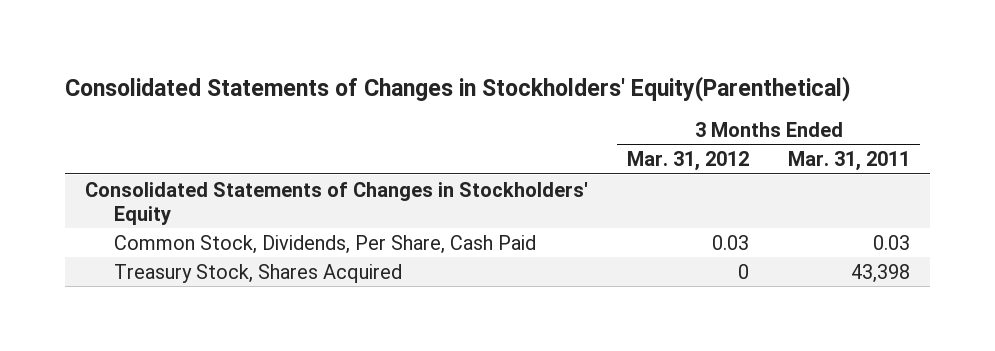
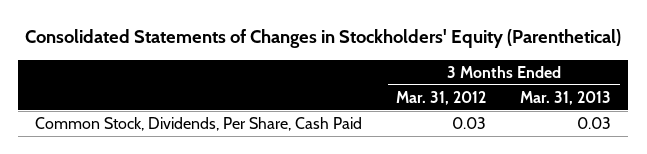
- Consolidated Statements of Changes in Stockholders' Equity(Parenthetical)
+ Consolidated Statements of Changes in Stockholders' Equity (Parenthetical)
- | 3 Months Ended Mar. 31, 2012 | 3 Months Ended Mar. 31, 2011
+ | 3 Months Ended Mar. 31, 2012 | 3 Months Ended Mar. 31, 2013
- Consolidated Statements of Changes in Stockholders' Equity
- Treasury Stock, Shares Acquired | 0 | 43,398

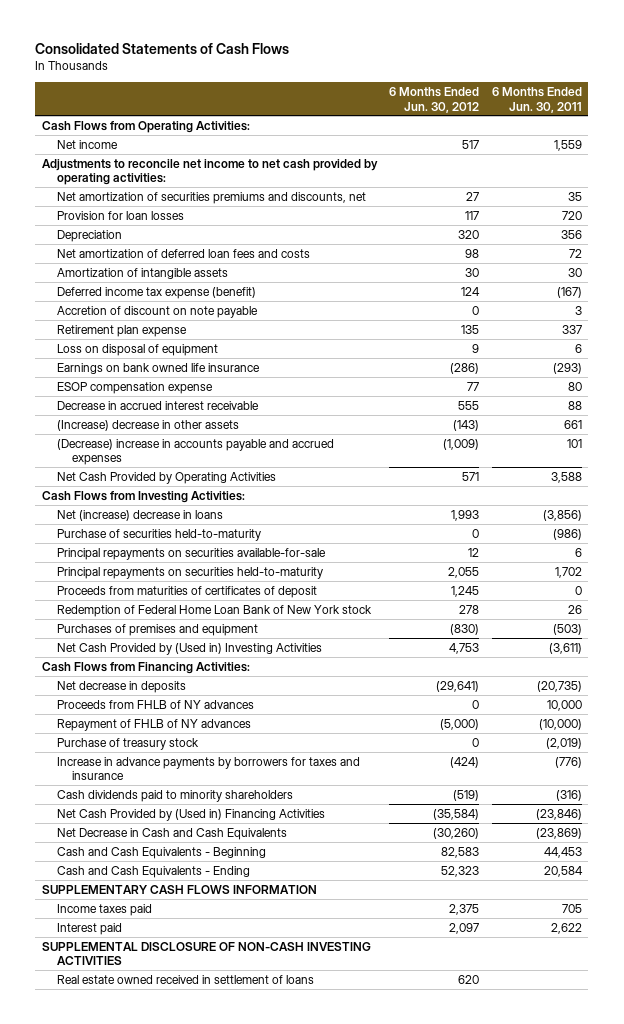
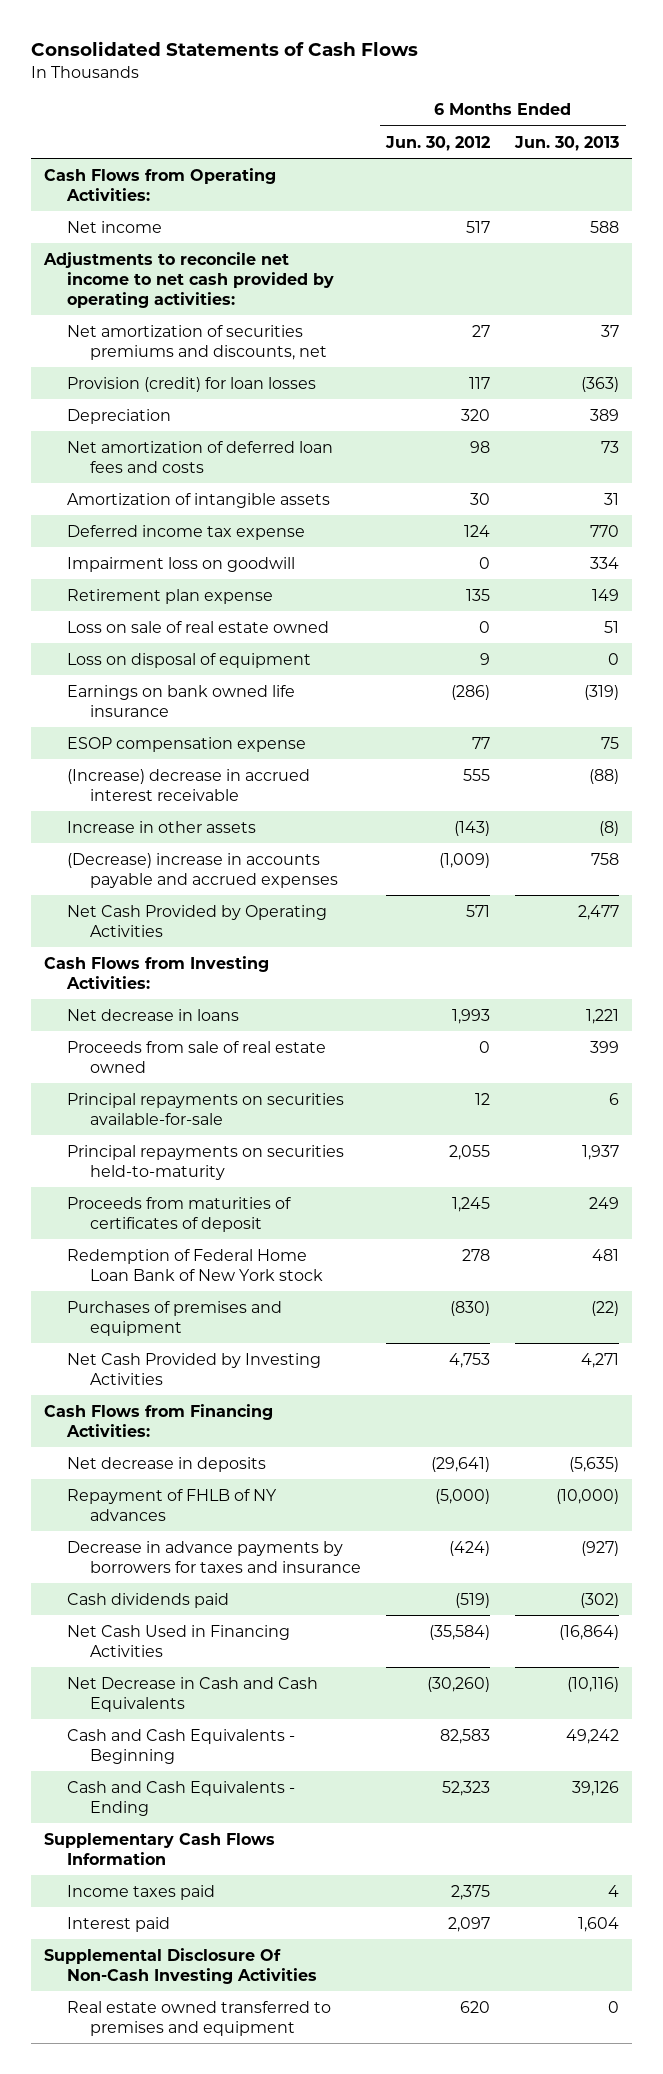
- | 6 Months Ended Jun. 30, 2012 | 6 Months Ended Jun. 30, 2011
+ | 6 Months Ended Jun. 30, 2012 | 6 Months Ended Jun. 30, 2013
- Provision for loan losses | 117 | 720
+ Provision (credit) for loan losses | 117 | (363)
- Deferred income tax expense (benefit) | 124 | (167)
- Accretion of discount on note payable | 0 | 3
+ Deferred income tax expense | 124 | 770
+ Impairment loss on goodwill | 0 | 334
+ Loss on sale of real estate owned | 0 | 51
- Decrease in accrued interest receivable | 555 | 88
- (Increase) decrease in other assets | (143) | 661
+ (Increase) decrease in accrued interest receivable | 555 | (88)
+ Increase in other assets | (143) | (8)
- Net (increase) decrease in loans | 1,993 | (3,856)
- Purchase of securities held-to-maturity | 0 | (986)
+ Net decrease in loans | 1,993 | 1,221
+ Proceeds from sale of real estate owned | 0 | 399
- Net Cash Provided by (Used in) Investing Activities | 4,753 | (3,611)
+ Net Cash Provided by Investing Activities | 4,753 | 4,271
- Proceeds from FHLB of NY advances | 0 | 10,000
- Purchase of treasury stock | 0 | (2,019)
- Increase in advance payments by borrowers for taxes and insurance | (424) | (776)
- Cash dividends paid to minority shareholders | (519) | (316)
- Net Cash Provided by (Used in) Financing Activities | (35,584) | (23,846)
+ Decrease in advance payments by borrowers for taxes and insurance | (424) | (927)
+ Cash dividends paid | (519) | (302)
+ Net Cash Used in Financing Activities | (35,584) | (16,864)
- SUPPLEMENTARY CASH FLOWS INFORMATION
+ Supplementary Cash Flows Information
- SUPPLEMENTAL DISCLOSURE OF NON-CASH INVESTING ACTIVITIES
- Real estate owned received in settlement of loans | 620 |
+ Supplemental Disclosure Of Non-Cash Investing Activities
+ Real estate owned transferred to premises and equipment | 620 | 0

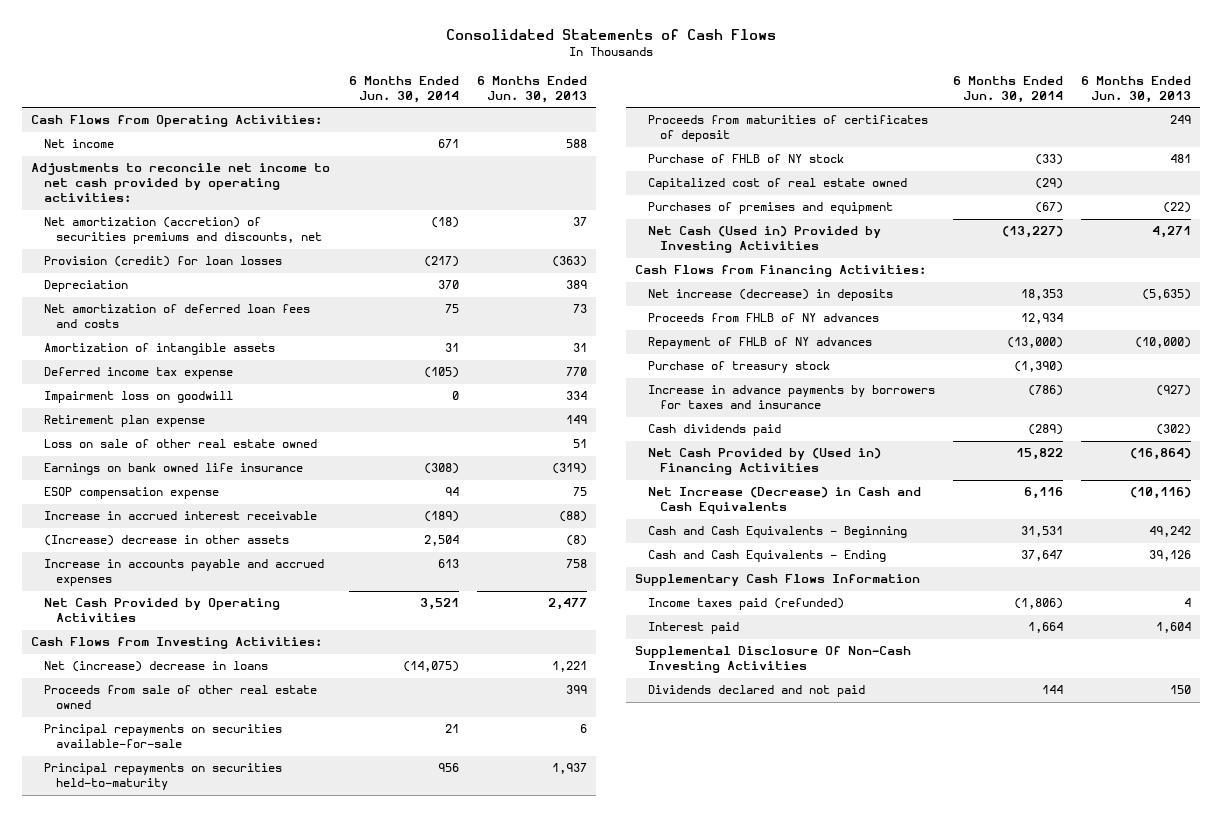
- | 6 Months Ended Jun. 30, 2012 | 6 Months Ended Jun. 30, 2013
+ | 6 Months Ended Jun. 30, 2014 | 6 Months Ended Jun. 30, 2013
- Net amortization of securities premiums and discounts, net | 27 | 37
+ Net amortization (accretion) of securities premiums and discounts, net | (18) | 37
- Loss on sale of real estate owned | 0 | 51
- Loss on disposal of equipment | 9 | 0
+ Loss on sale of other real estate owned | | 51
- (Increase) decrease in accrued interest receivable | 555 | (88)
- Increase in other assets | (143) | (8)
- (Decrease) increase in accounts payable and accrued expenses | (1,009) | 758
+ Increase in accrued interest receivable | (189) | (88)
+ (Increase) decrease in other assets | 2,504 | (8)
+ Increase in accounts payable and accrued expenses | 613 | 758
- Net decrease in loans | 1,993 | 1,221
- Proceeds from sale of real estate owned | 0 | 399
+ Net (increase) decrease in loans | (14,075) | 1,221
+ Proceeds from sale of other real estate owned | | 399
- Redemption of Federal Home Loan Bank of New York stock | 278 | 481
+ Purchase of FHLB of NY stock | (33) | 481
+ Capitalized cost of real estate owned | (29) |
- Net Cash Provided by Investing Activities | 4,753 | 4,271
+ Net Cash (Used in) Provided by Investing Activities | (13,227) | 4,271
- Net decrease in deposits | (29,641) | (5,635)
+ Net increase (decrease) in deposits | 18,353 | (5,635)
+ Proceeds from FHLB of NY advances | 12,934 |
- Decrease in advance payments by borrowers for taxes and insurance | (424) | (927)
+ Purchase of treasury stock | (1,390) |
+ Increase in advance payments by borrowers for taxes and insurance | (786) | (927)
- Net Cash Used in Financing Activities | (35,584) | (16,864)
- Net Decrease in Cash and Cash Equivalents | (30,260) | (10,116)
+ Net Cash Provided by (Used in) Financing Activities | 15,822 | (16,864)
+ Net Increase (Decrease) in Cash and Cash Equivalents | 6,116 | (10,116)
- Income taxes paid | 2,375 | 4
+ Income taxes paid (refunded) | (1,806) | 4
- Real estate owned transferred to premises and equipment | 620 | 0
+ Dividends declared and not paid | 144 | 150

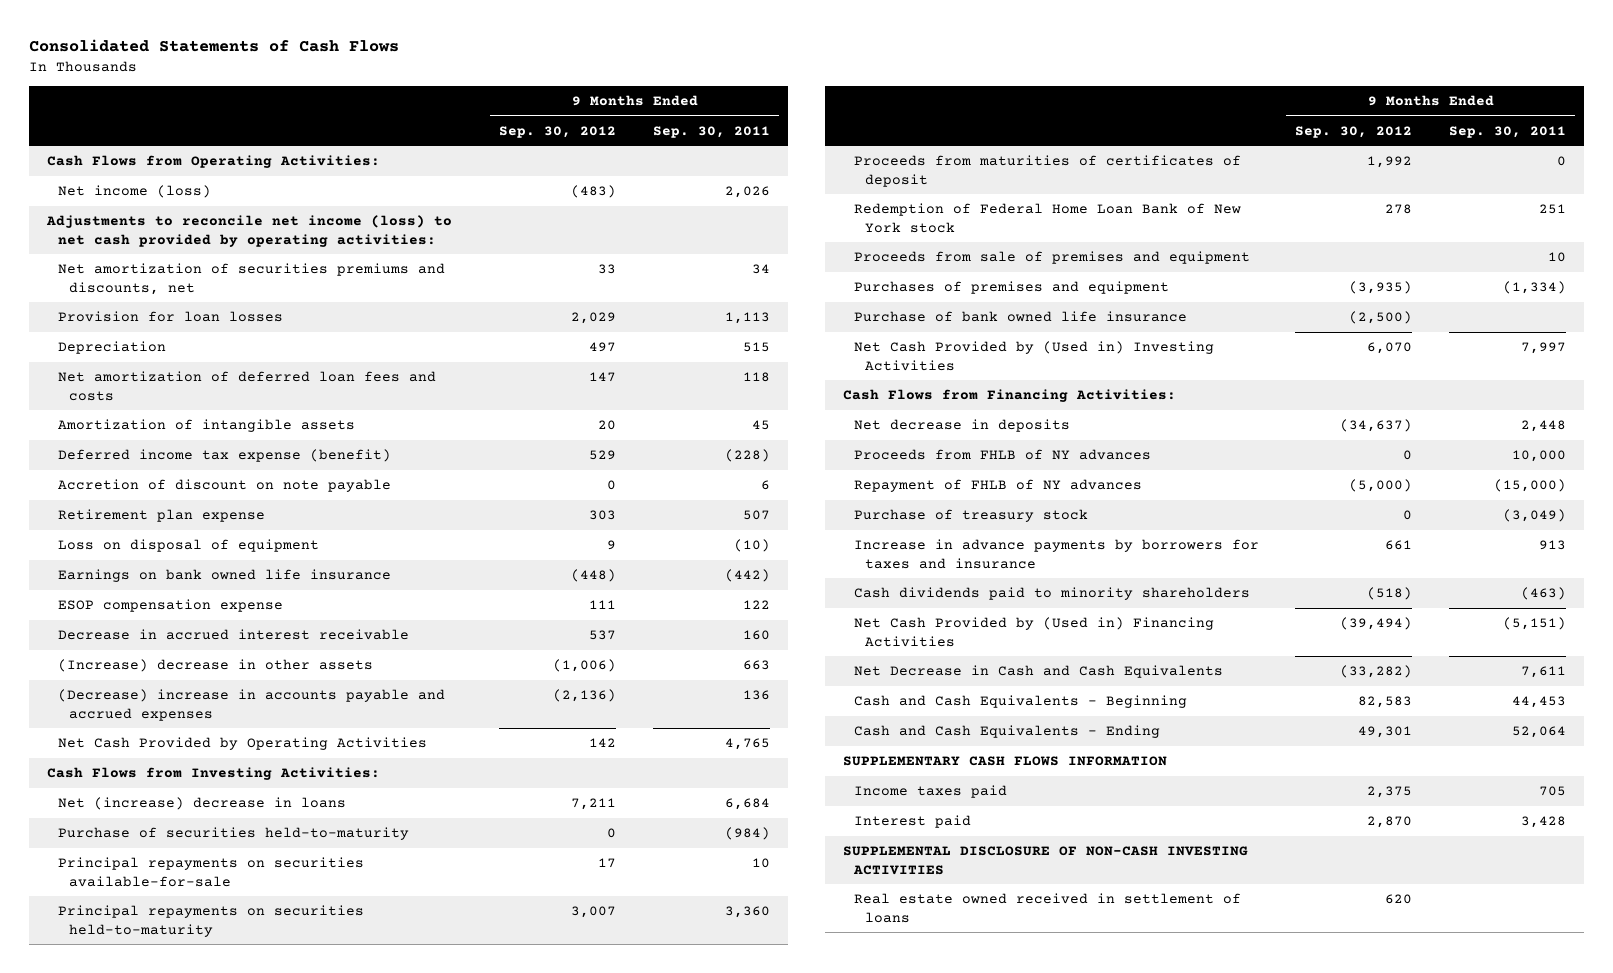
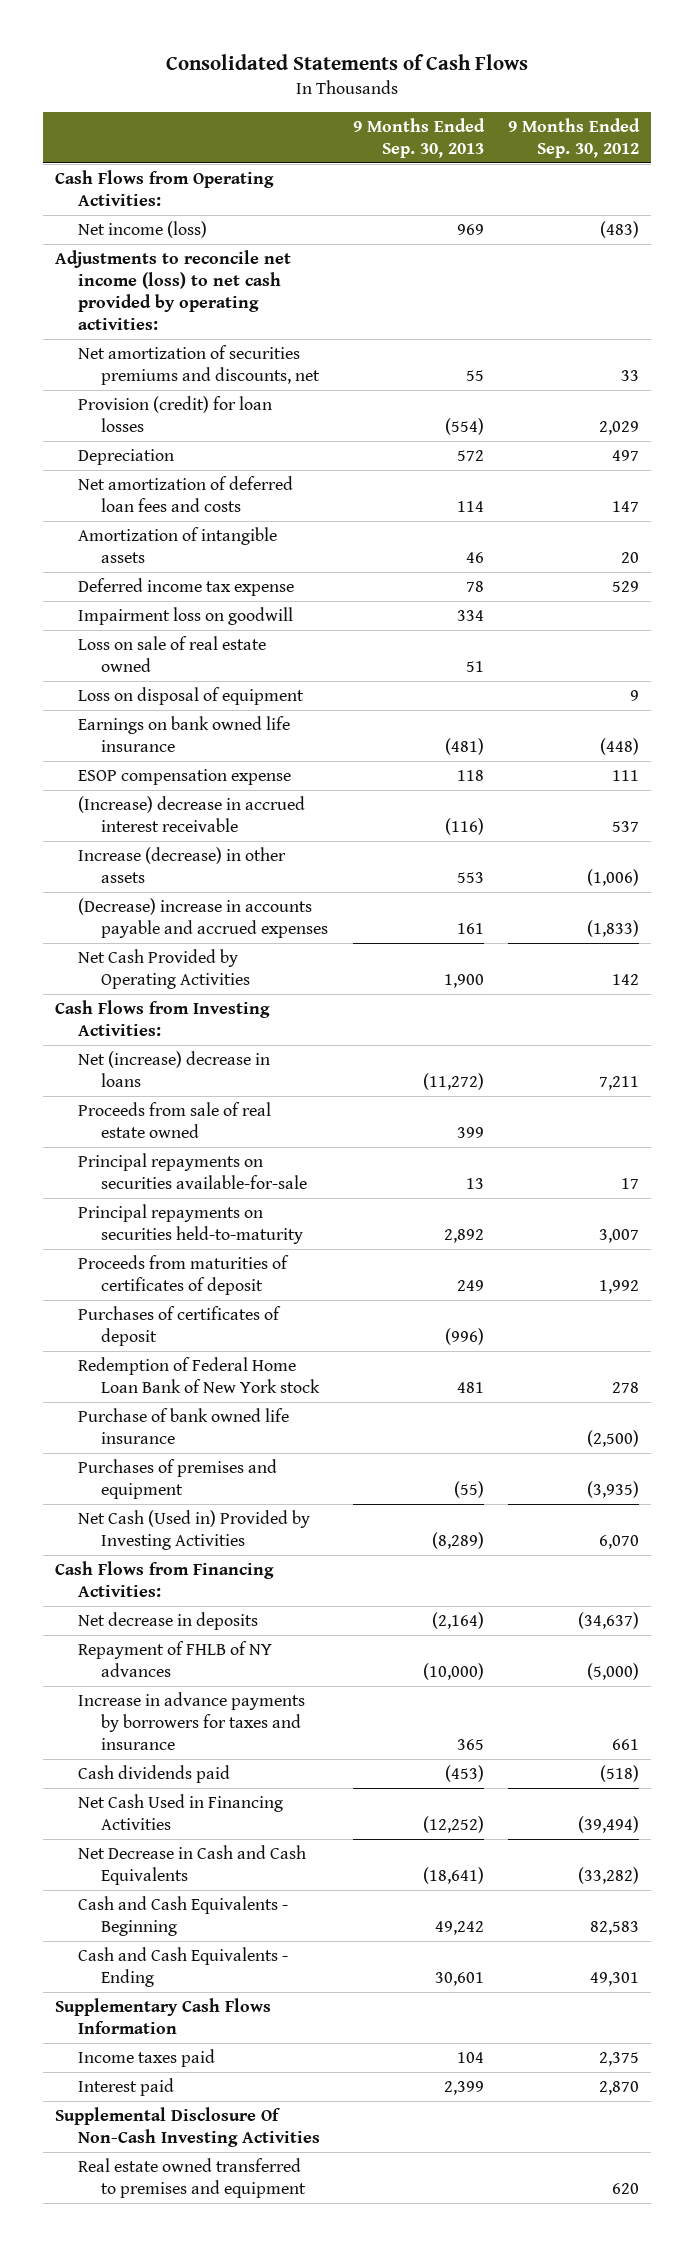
- | 9 Months Ended Sep. 30, 2012 | 9 Months Ended Sep. 30, 2011
+ | 9 Months Ended Sep. 30, 2013 | 9 Months Ended Sep. 30, 2012
- Provision for loan losses | 2,029 | 1,113
+ Provision (credit) for loan losses | (554) | 2,029
- Deferred income tax expense (benefit) | 529 | (228)
- Accretion of discount on note payable | 0 | 6
- Retirement plan expense | 303 | 507
+ Deferred income tax expense | 78 | 529
+ Impairment loss on goodwill | 334 |
+ Loss on sale of real estate owned | 51 |
- Decrease in accrued interest receivable | 537 | 160
- (Increase) decrease in other assets | (1,006) | 663
- (Decrease) increase in accounts payable and accrued expenses | (2,136) | 136
+ (Increase) decrease in accrued interest receivable | (116) | 537
+ Increase (decrease) in other assets | 553 | (1,006)
+ (Decrease) increase in accounts payable and accrued expenses | 161 | (1,833)
- Purchase of securities held-to-maturity | 0 | (984)
+ Proceeds from sale of real estate owned | 399 |
+ Purchases of certificates of deposit | (996) |
- Proceeds from sale of premises and equipment | | 10
- Net Cash Provided by (Used in) Investing Activities | 6,070 | 7,997
moved down: Purchases of premises and equipment | (55) | (3,935)
+ Net Cash (Used in) Provided by Investing Activities | (8,289) | 6,070
- Proceeds from FHLB of NY advances | 0 | 10,000
- Purchase of treasury stock | 0 | (3,049)
- Cash dividends paid to minority shareholders | (518) | (463)
- Net Cash Provided by (Used in) Financing Activities | (39,494) | (5,151)
+ Cash dividends paid | (453) | (518)
+ Net Cash Used in Financing Activities | (12,252) | (39,494)
- SUPPLEMENTARY CASH FLOWS INFORMATION
+ Supplementary Cash Flows Information
- SUPPLEMENTAL DISCLOSURE OF NON-CASH INVESTING ACTIVITIES
- Real estate owned received in settlement of loans | 620 |
+ Supplemental Disclosure Of Non-Cash Investing Activities
+ Real estate owned transferred to premises and equipment | | 620

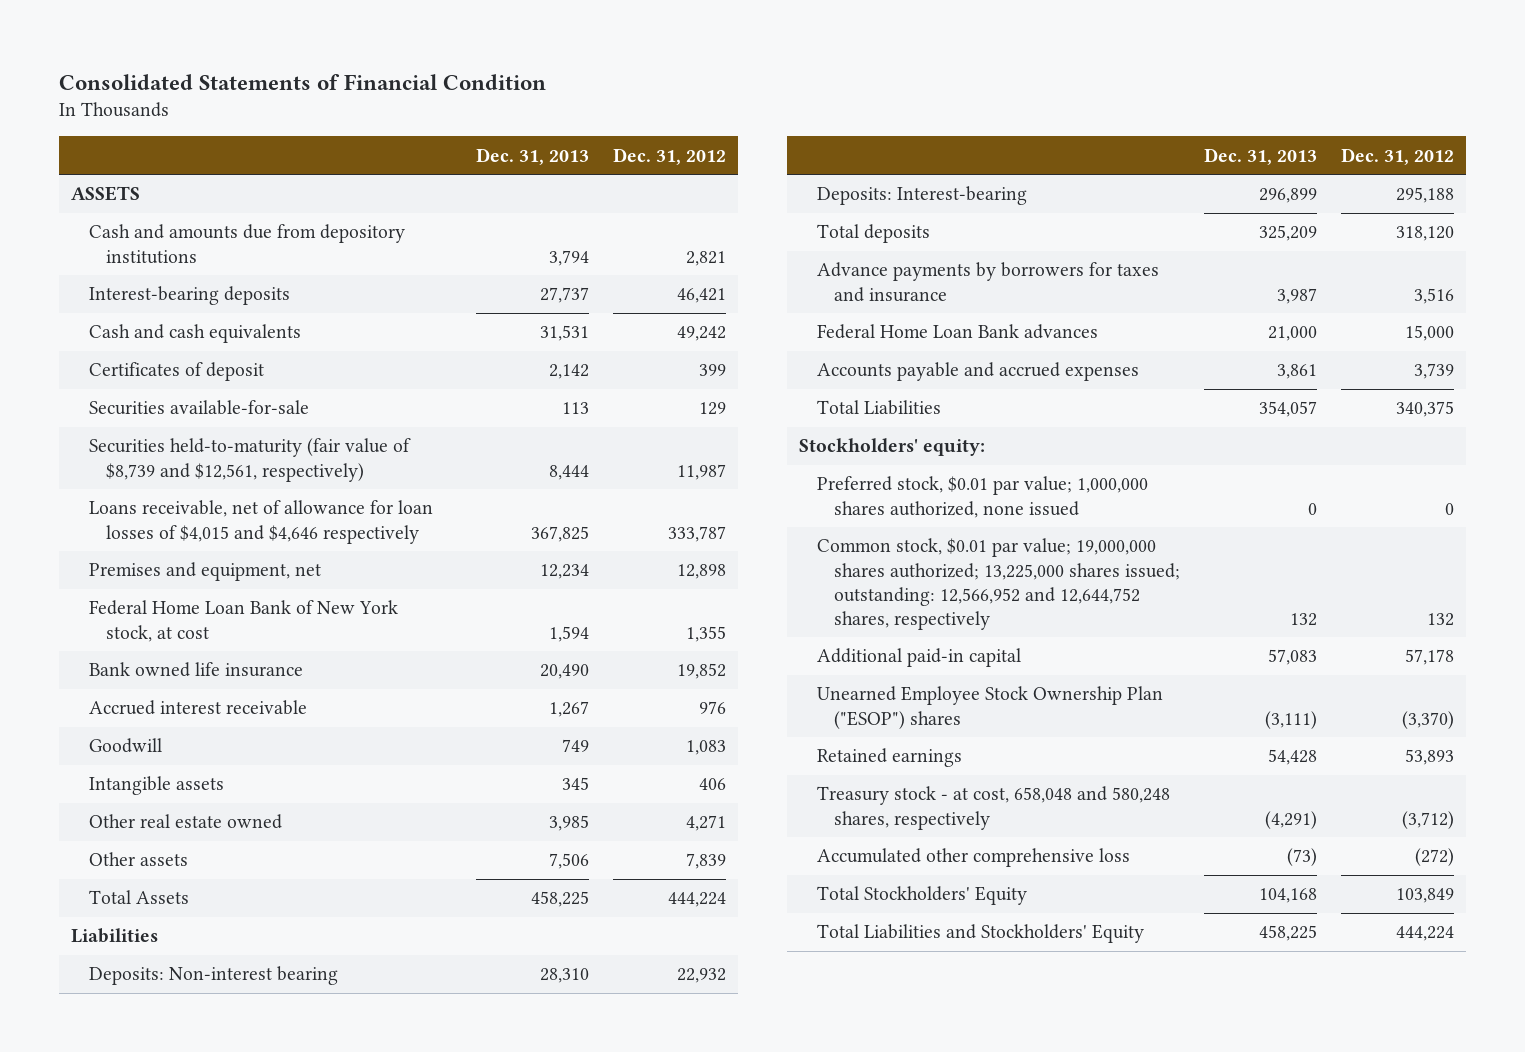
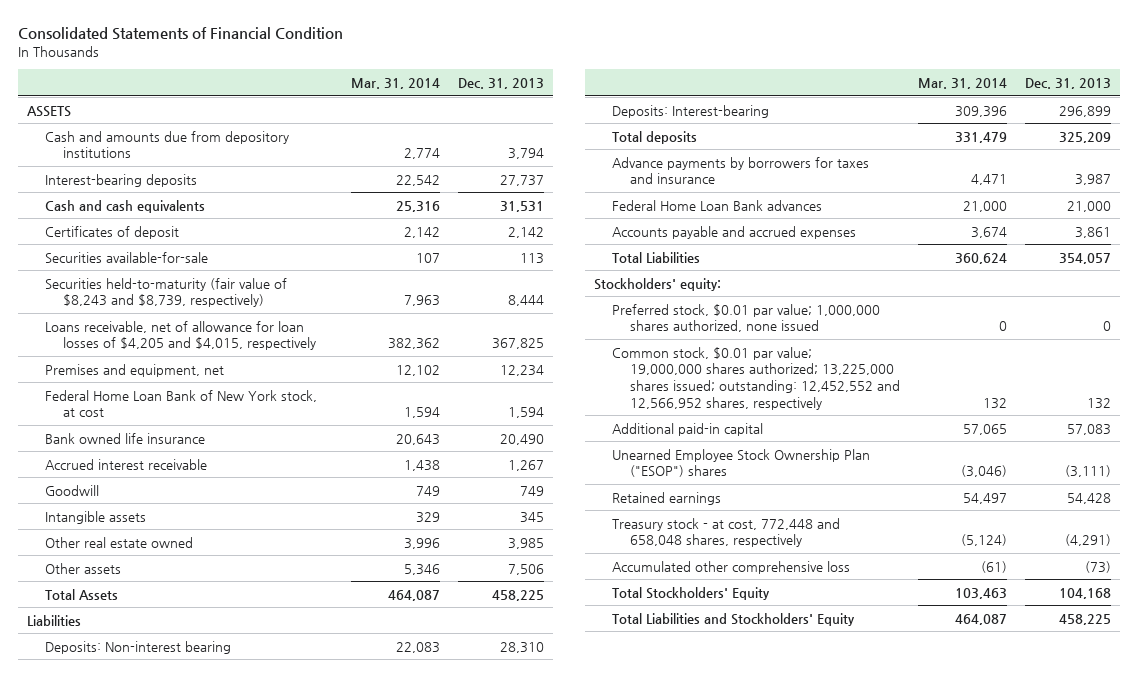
- | Dec. 31, 2013 | Dec. 31, 2012
+ | Mar. 31, 2014 | Dec. 31, 2013
- Securities held-to-maturity (fair value of $8,739 and $12,561, respectively) | 8,444 | 11,987
- Loans receivable, net of allowance for loan losses of $4,015 and $4,646 respectively | 367,825 | 333,787
+ Securities held-to-maturity (fair value of $8,243 and $8,739, respectively) | 7,963 | 8,444
+ Loans receivable, net of allowance for loan losses of $4,205 and $4,015, respectively | 382,362 | 367,825
- Common stock, $0.01 par value; 19,000,000 shares authorized; 13,225,000 shares issued; outstanding: 12,566,952 and 12,644,752 shares, respectively | 132 | 132
+ Common stock, $0.01 par value; 19,000,000 shares authorized; 13,225,000 shares issued; outstanding: 12,452,552 and 12,566,952 shares, respectively | 132 | 132
- Treasury stock - at cost, 658,048 and 580,248 shares, respectively | (4,291) | (3,712)
+ Treasury stock - at cost, 772,448 and 658,048 shares, respectively | (5,124) | (4,291)

